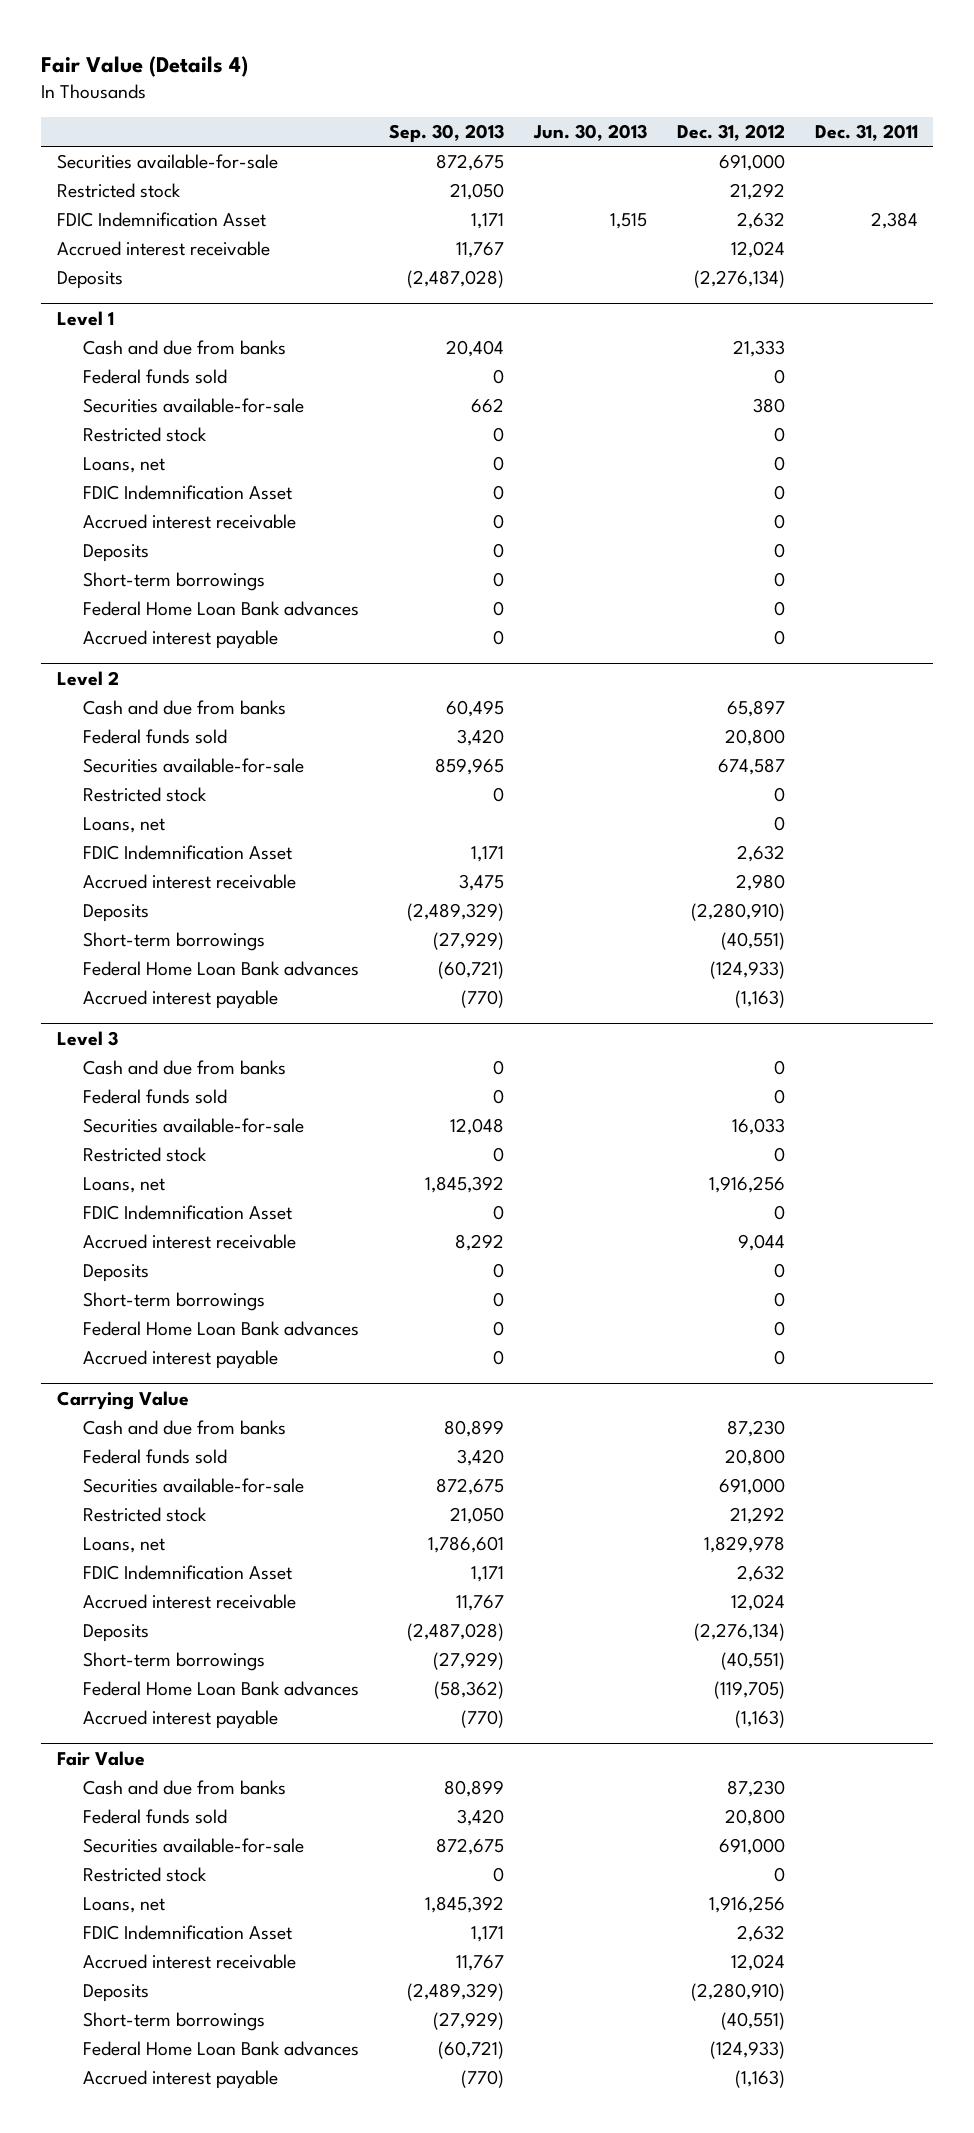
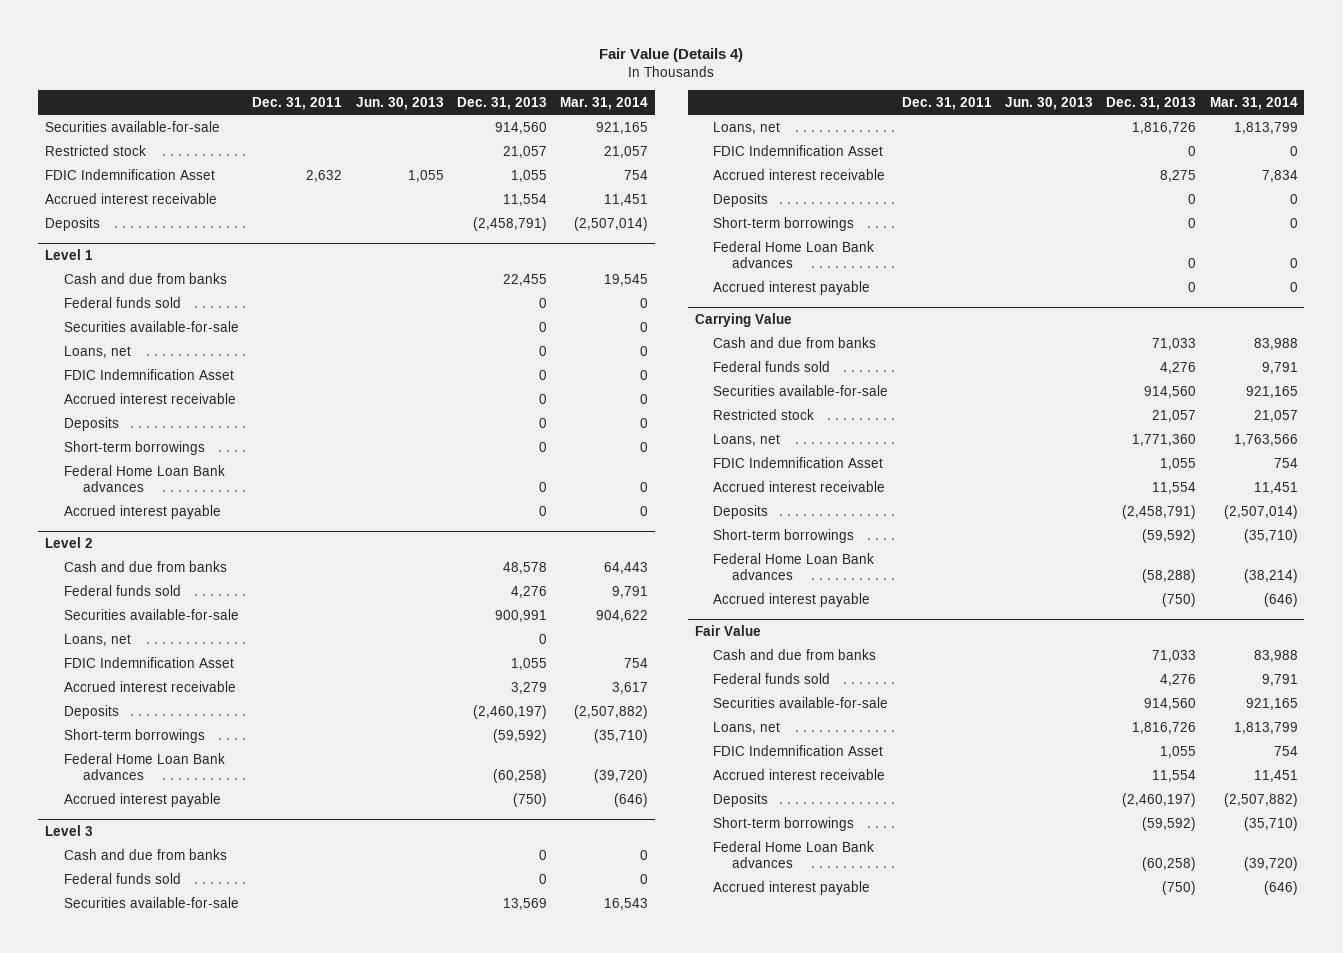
- | Sep. 30, 2013 | Jun. 30, 2013 | Dec. 31, 2012 | Dec. 31, 2011
+ | Dec. 31, 2011 | Jun. 30, 2013 | Dec. 31, 2013 | Mar. 31, 2014
- FDIC Indemnification Asset | 1,171 | 1,515 | 2,632 | 2,384
+ FDIC Indemnification Asset | 2,632 | 1,055 | 1,055 | 754
@ Level 1
- Restricted stock | 0 | | 0 |
@ Level 2
- Restricted stock | 0 | | 0 |
@ Level 3
- Restricted stock | 0 | | 0 |
@ Fair Value
- Restricted stock | 0 | | 0 |

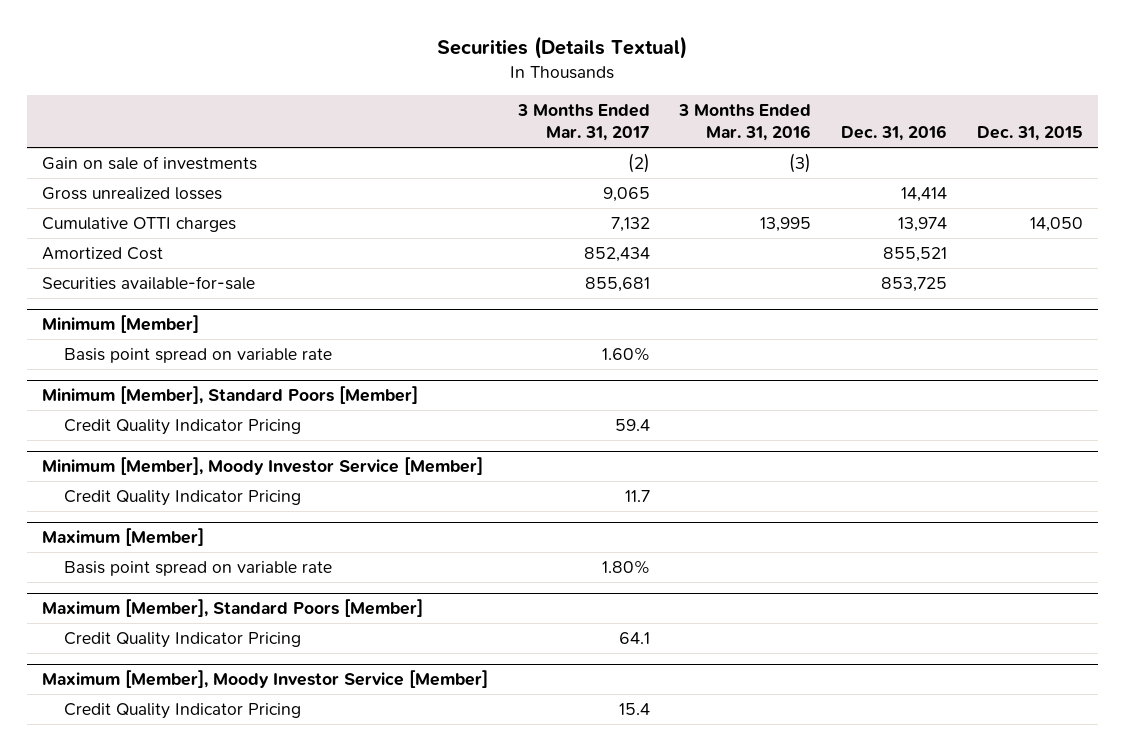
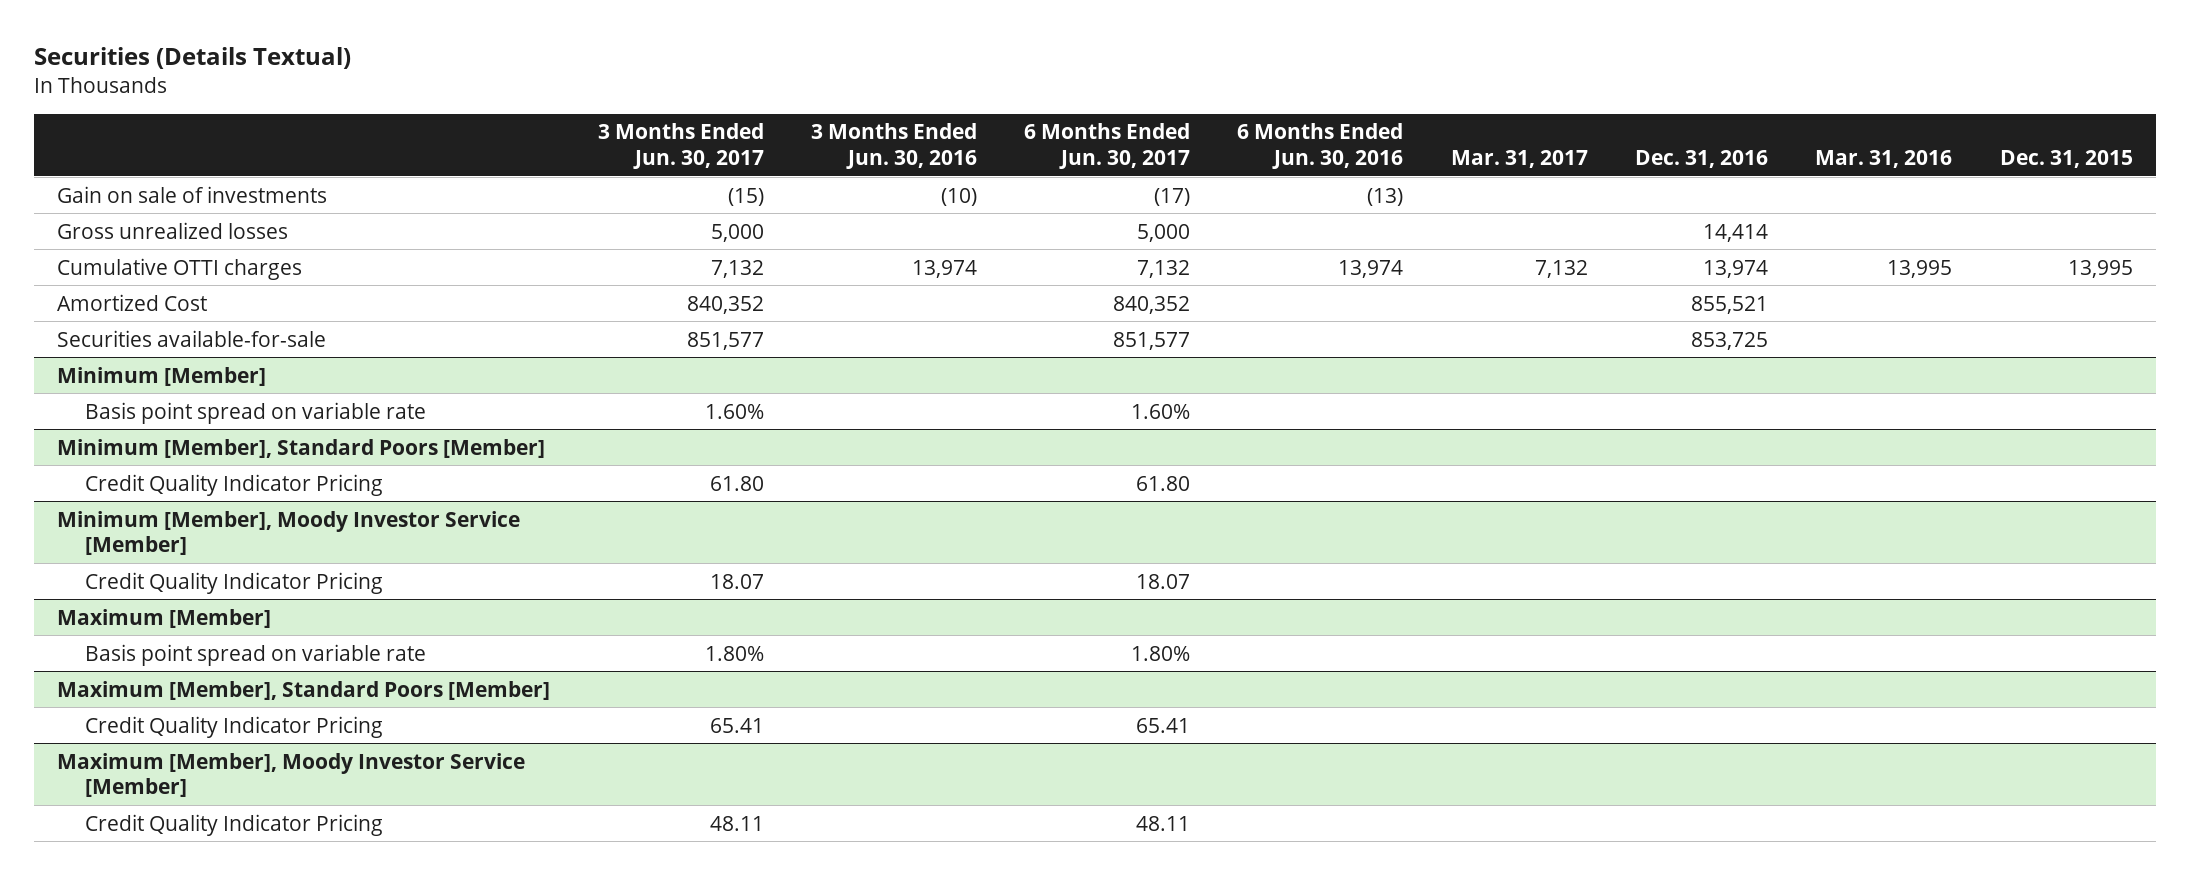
- | 3 Months Ended Mar. 31, 2017 | 3 Months Ended Mar. 31, 2016 | Dec. 31, 2016 | Dec. 31, 2015
+ | 3 Months Ended Jun. 30, 2017 | 3 Months Ended Jun. 30, 2016 | 6 Months Ended Jun. 30, 2017 | 6 Months Ended Jun. 30, 2016 | Mar. 31, 2017 | Dec. 31, 2016 | Mar. 31, 2016 | Dec. 31, 2015
- Cumulative OTTI charges | 7,132 | 13,995 | 13,974 | 14,050
+ Cumulative OTTI charges | 7,132 | 13,974 | 7,132 | 13,974 | 7,132 | 13,974 | 13,995 | 13,995

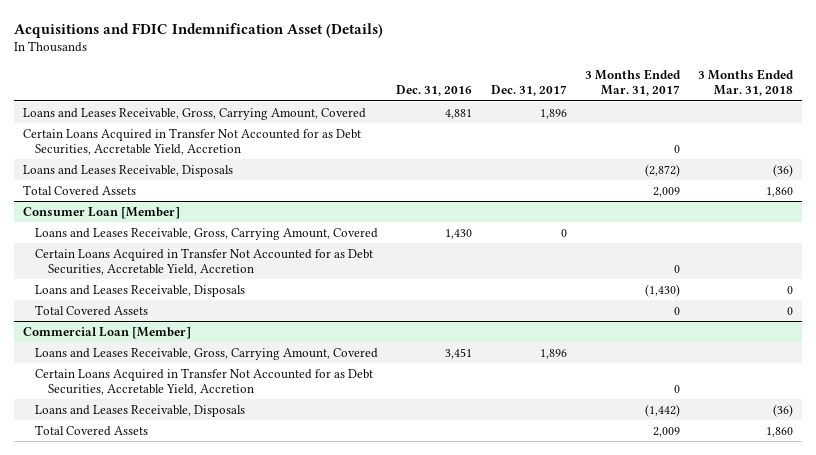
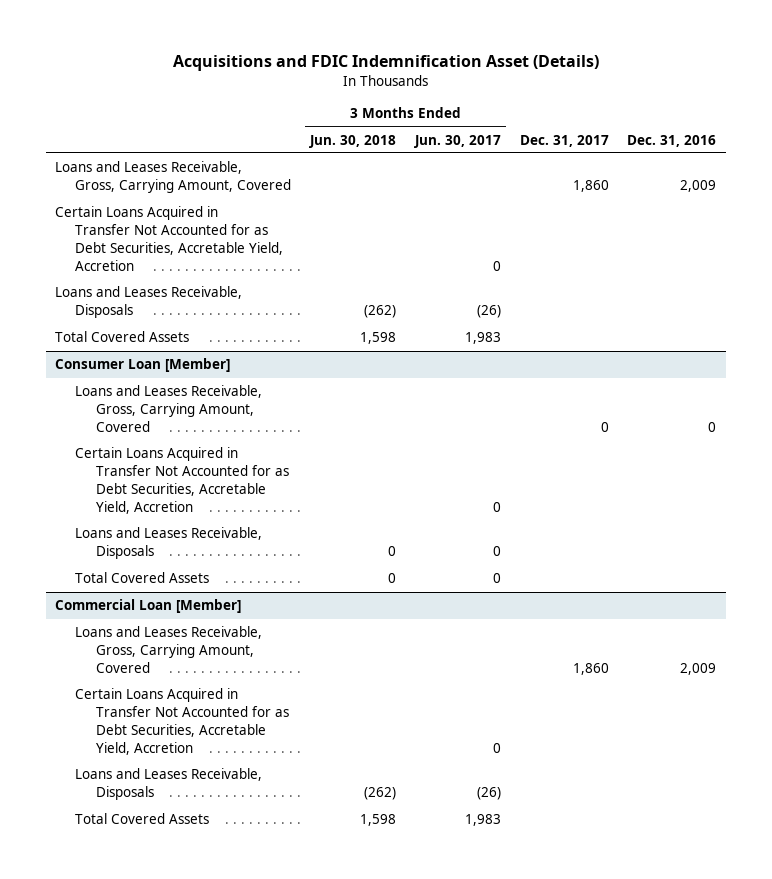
- | Dec. 31, 2016 | Dec. 31, 2017 | 3 Months Ended Mar. 31, 2017 | 3 Months Ended Mar. 31, 2018
+ | 3 Months Ended Jun. 30, 2018 | 3 Months Ended Jun. 30, 2017 | Dec. 31, 2017 | Dec. 31, 2016
- Loans and Leases Receivable, Gross, Carrying Amount, Covered | 4,881 | 1,896 | |
+ Loans and Leases Receivable, Gross, Carrying Amount, Covered | | | 1,860 | 2,009
@ Consumer Loan [Member]
- Loans and Leases Receivable, Gross, Carrying Amount, Covered | 1,430 | 0 | |
+ Loans and Leases Receivable, Gross, Carrying Amount, Covered | | | 0 | 0
@ Commercial Loan [Member]
- Loans and Leases Receivable, Gross, Carrying Amount, Covered | 3,451 | 1,896 | |
+ Loans and Leases Receivable, Gross, Carrying Amount, Covered | | | 1,860 | 2,009

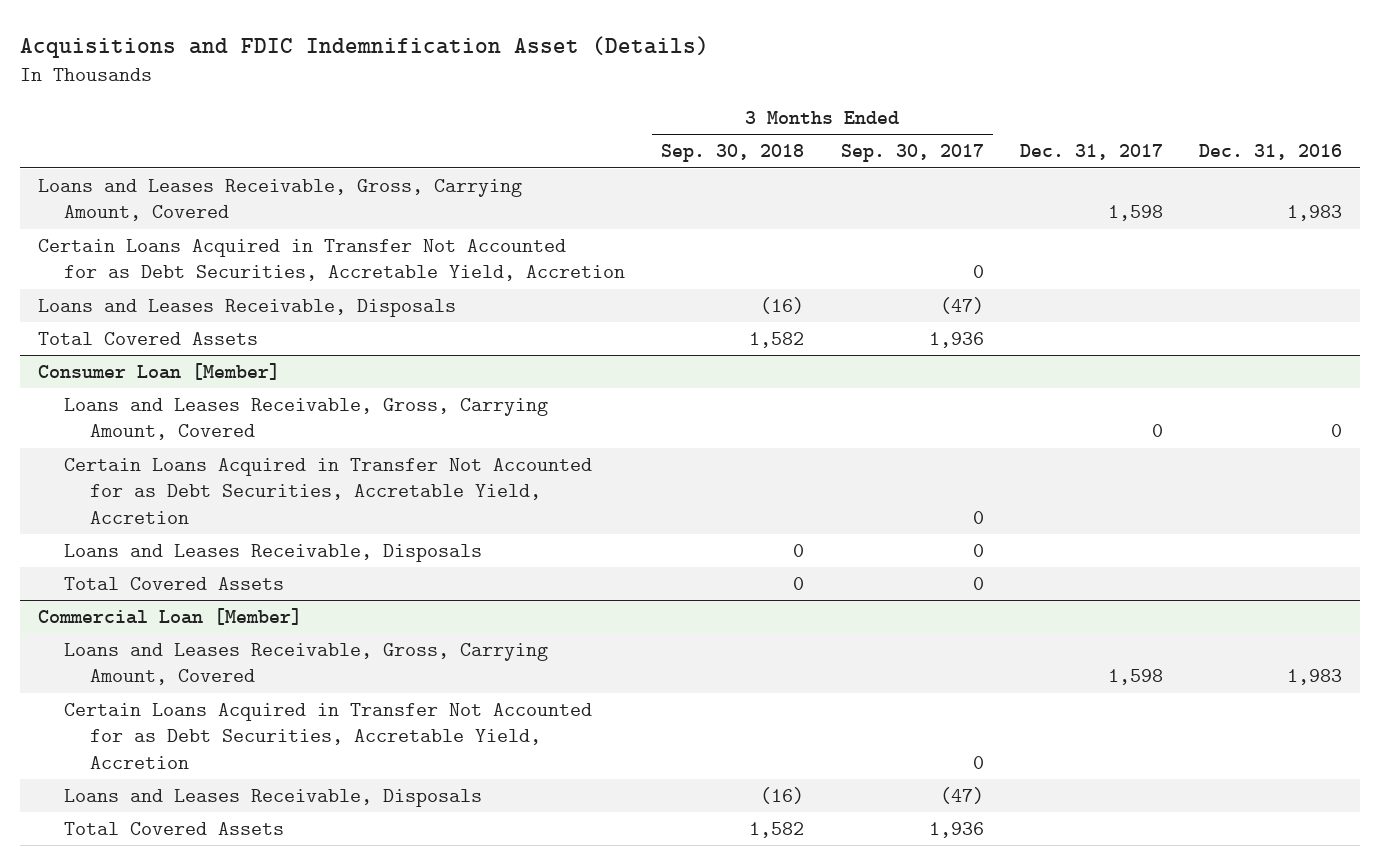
- | 3 Months Ended Jun. 30, 2018 | 3 Months Ended Jun. 30, 2017 | Dec. 31, 2017 | Dec. 31, 2016
+ | 3 Months Ended Sep. 30, 2018 | 3 Months Ended Sep. 30, 2017 | Dec. 31, 2017 | Dec. 31, 2016
- Loans and Leases Receivable, Gross, Carrying Amount, Covered | | | 1,860 | 2,009
+ Loans and Leases Receivable, Gross, Carrying Amount, Covered | | | 1,598 | 1,983
@ Commercial Loan [Member]
- Loans and Leases Receivable, Gross, Carrying Amount, Covered | | | 1,860 | 2,009
+ Loans and Leases Receivable, Gross, Carrying Amount, Covered | | | 1,598 | 1,983

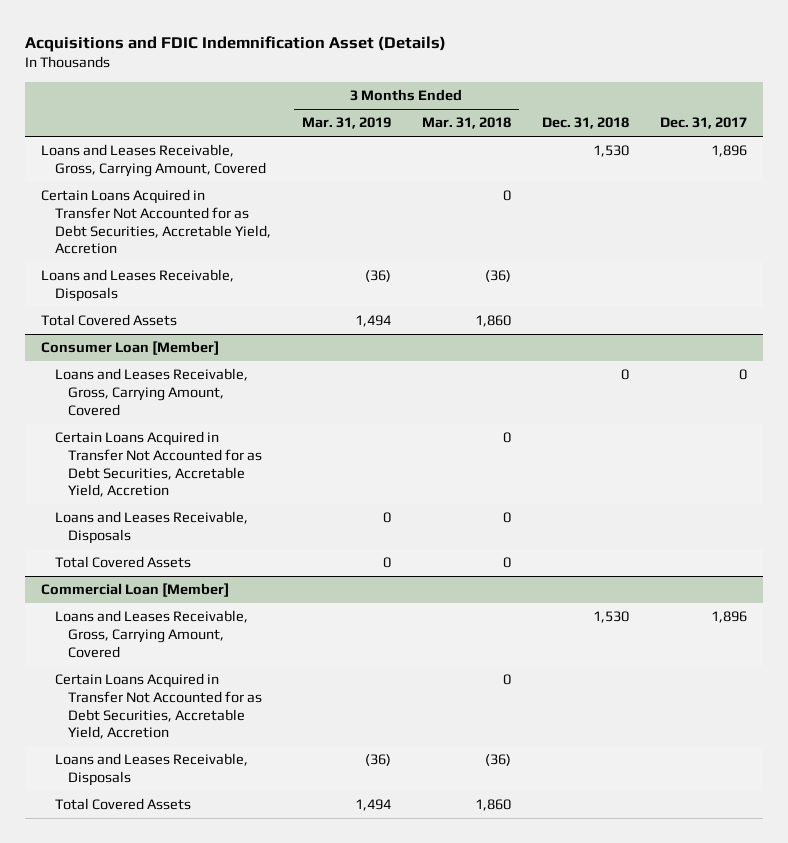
- | 3 Months Ended Sep. 30, 2018 | 3 Months Ended Sep. 30, 2017 | Dec. 31, 2017 | Dec. 31, 2016
+ | 3 Months Ended Mar. 31, 2019 | 3 Months Ended Mar. 31, 2018 | Dec. 31, 2018 | Dec. 31, 2017
- Loans and Leases Receivable, Gross, Carrying Amount, Covered | | | 1,598 | 1,983
+ Loans and Leases Receivable, Gross, Carrying Amount, Covered | | | 1,530 | 1,896
@ Commercial Loan [Member]
- Loans and Leases Receivable, Gross, Carrying Amount, Covered | | | 1,598 | 1,983
+ Loans and Leases Receivable, Gross, Carrying Amount, Covered | | | 1,530 | 1,896

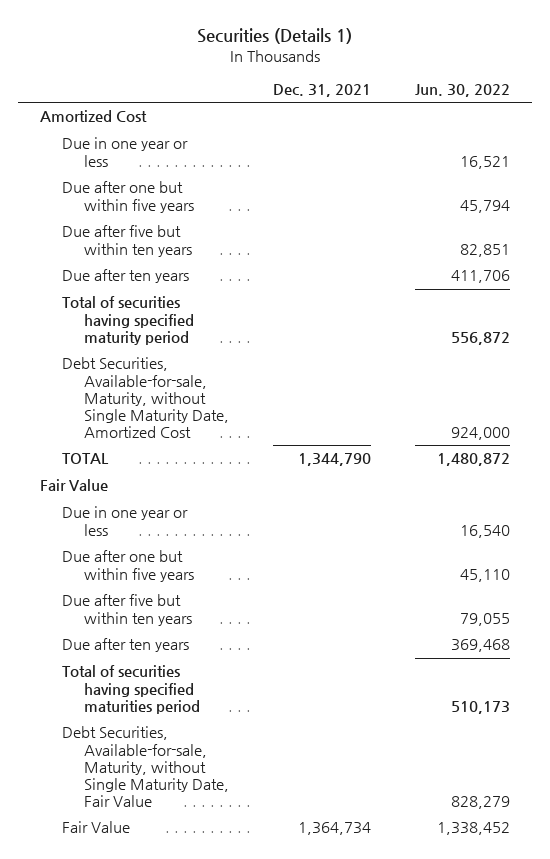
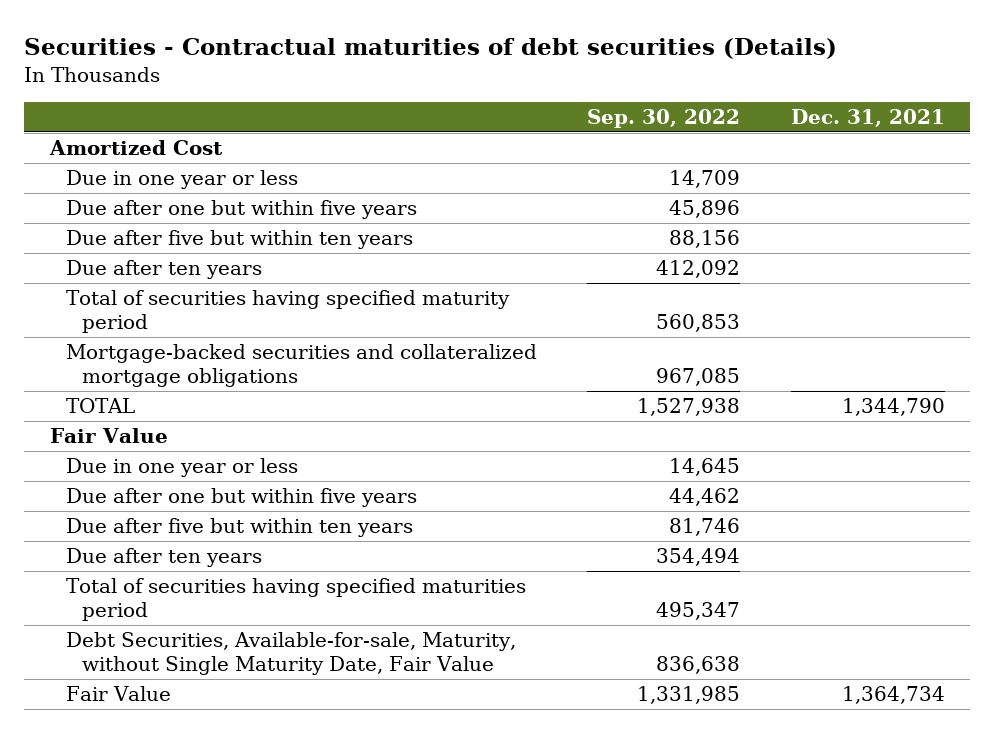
- Securities (Details 1)
+ Securities - Contractual maturities of debt securities (Details)
- | Dec. 31, 2021 | Jun. 30, 2022
+ | Sep. 30, 2022 | Dec. 31, 2021
- Debt Securities, Available-for-sale, Maturity, without Single Maturity Date, Amortized Cost | | 924,000
+ Mortgage-backed securities and collateralized mortgage obligations | 967,085 |

